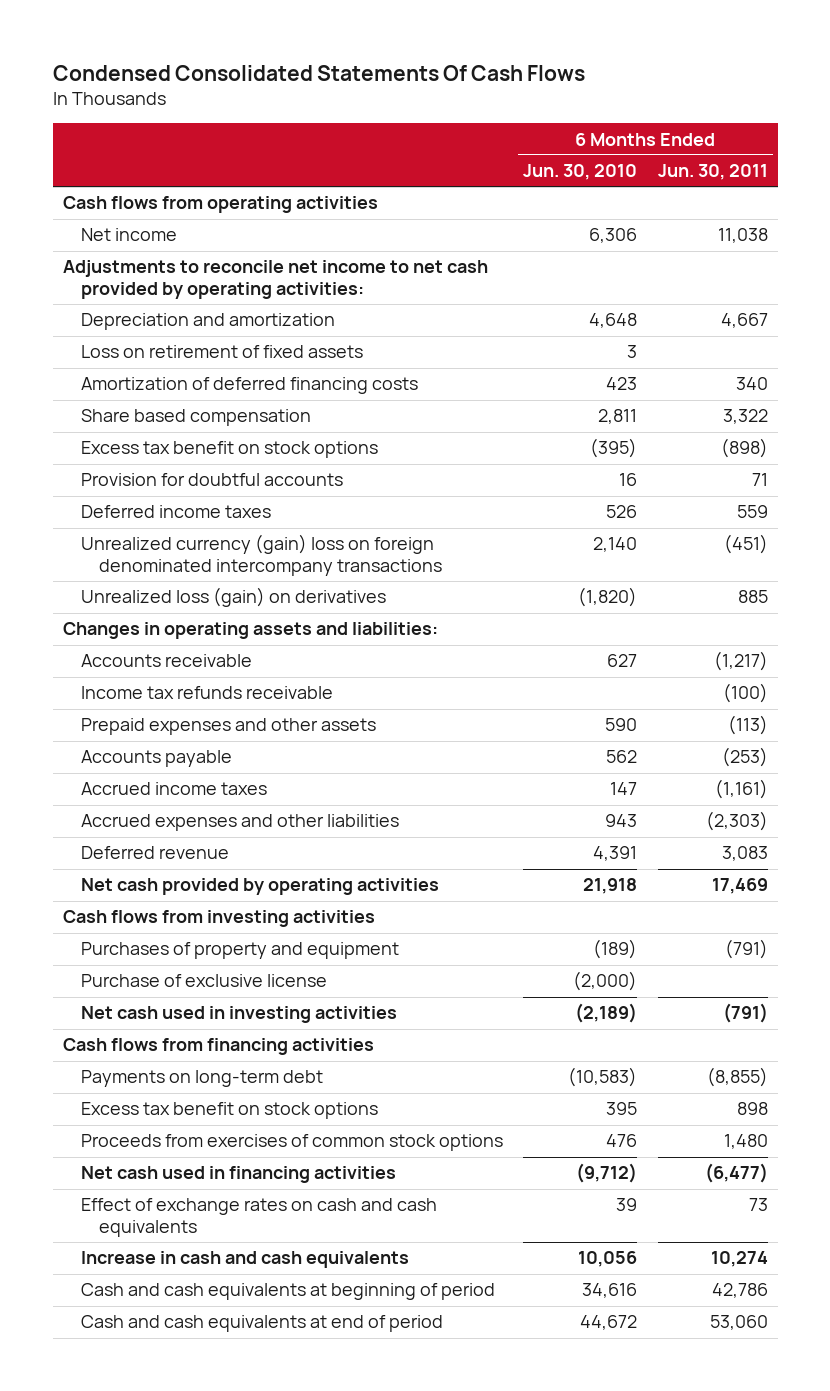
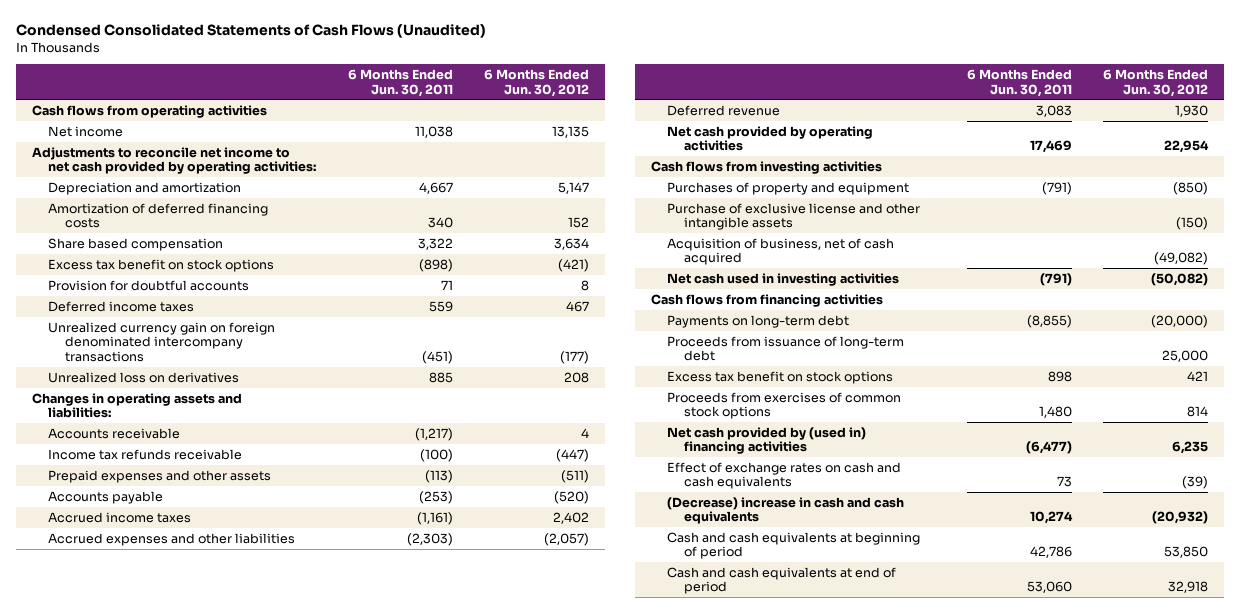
- Condensed Consolidated Statements Of Cash Flows
+ Condensed Consolidated Statements of Cash Flows (Unaudited)
- | 6 Months Ended Jun. 30, 2010 | 6 Months Ended Jun. 30, 2011
+ | 6 Months Ended Jun. 30, 2011 | 6 Months Ended Jun. 30, 2012
- Loss on retirement of fixed assets | 3 |
- Unrealized currency (gain) loss on foreign denominated intercompany transactions | 2,140 | (451)
- Unrealized loss (gain) on derivatives | (1,820) | 885
+ Unrealized currency gain on foreign denominated intercompany transactions | (451) | (177)
+ Unrealized loss on derivatives | 885 | 208
- Purchase of exclusive license | (2,000) |
+ Purchase of exclusive license and other intangible assets | | (150)
+ Acquisition of business, net of cash acquired | | (49,082)
+ Proceeds from issuance of long-term debt | | 25,000
- Net cash used in financing activities | (9,712) | (6,477)
+ Net cash provided by (used in) financing activities | (6,477) | 6,235
- Increase in cash and cash equivalents | 10,056 | 10,274
+ (Decrease) increase in cash and cash equivalents | 10,274 | (20,932)

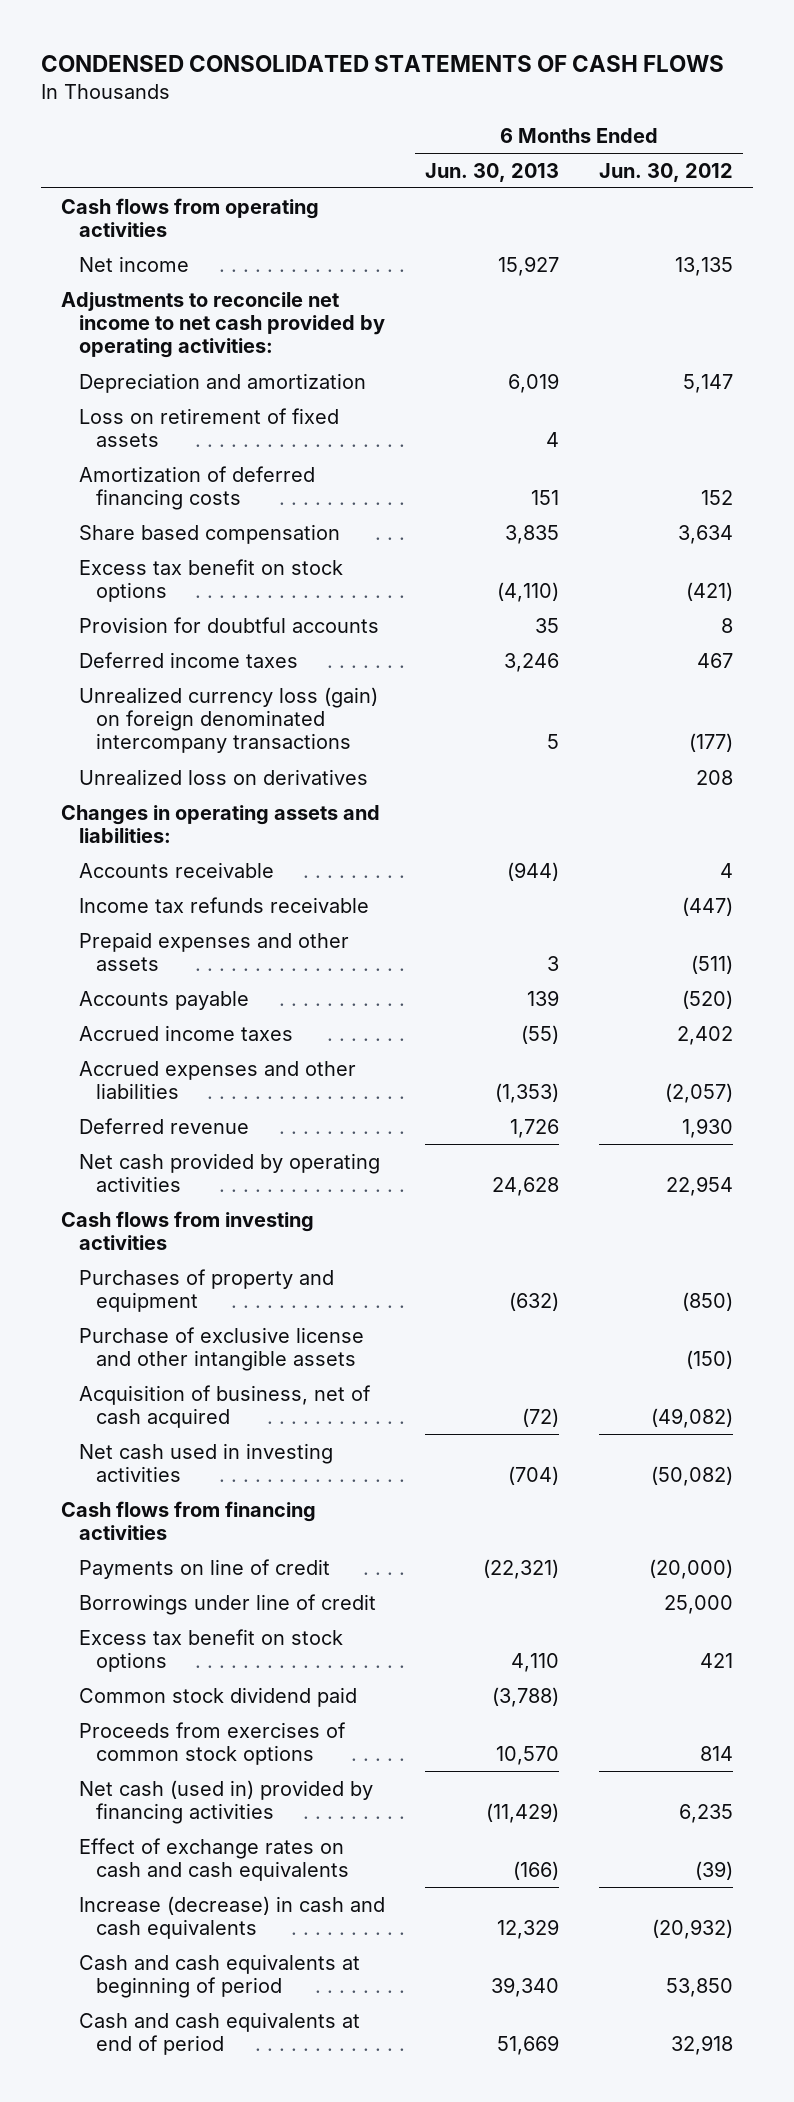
- Condensed Consolidated Statements of Cash Flows (Unaudited)
+ CONDENSED CONSOLIDATED STATEMENTS OF CASH FLOWS
- | 6 Months Ended Jun. 30, 2011 | 6 Months Ended Jun. 30, 2012
+ | 6 Months Ended Jun. 30, 2013 | 6 Months Ended Jun. 30, 2012
+ Loss on retirement of fixed assets | 4 |
- Unrealized currency gain on foreign denominated intercompany transactions | (451) | (177)
+ Unrealized currency loss (gain) on foreign denominated intercompany transactions | 5 | (177)
- Payments on long-term debt | (8,855) | (20,000)
- Proceeds from issuance of long-term debt | | 25,000
+ Payments on line of credit | (22,321) | (20,000)
+ Borrowings under line of credit | | 25,000
+ Common stock dividend paid | (3,788) |
- Net cash provided by (used in) financing activities | (6,477) | 6,235
+ Net cash (used in) provided by financing activities | (11,429) | 6,235
- (Decrease) increase in cash and cash equivalents | 10,274 | (20,932)
+ Increase (decrease) in cash and cash equivalents | 12,329 | (20,932)

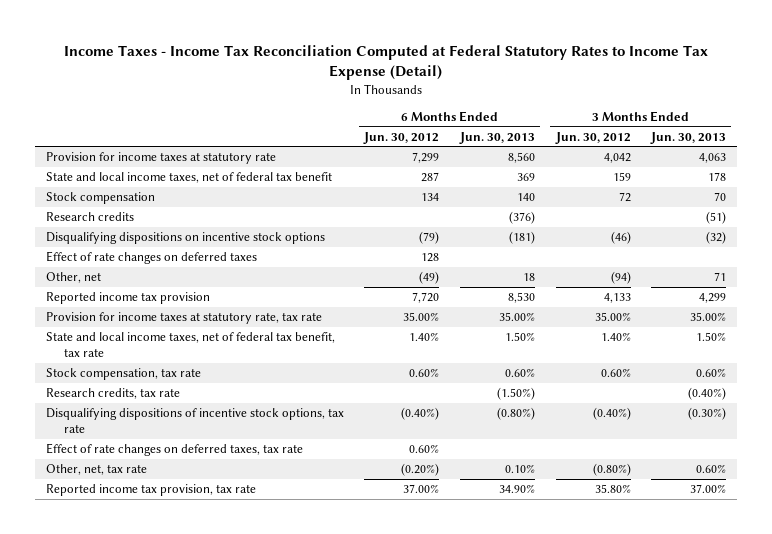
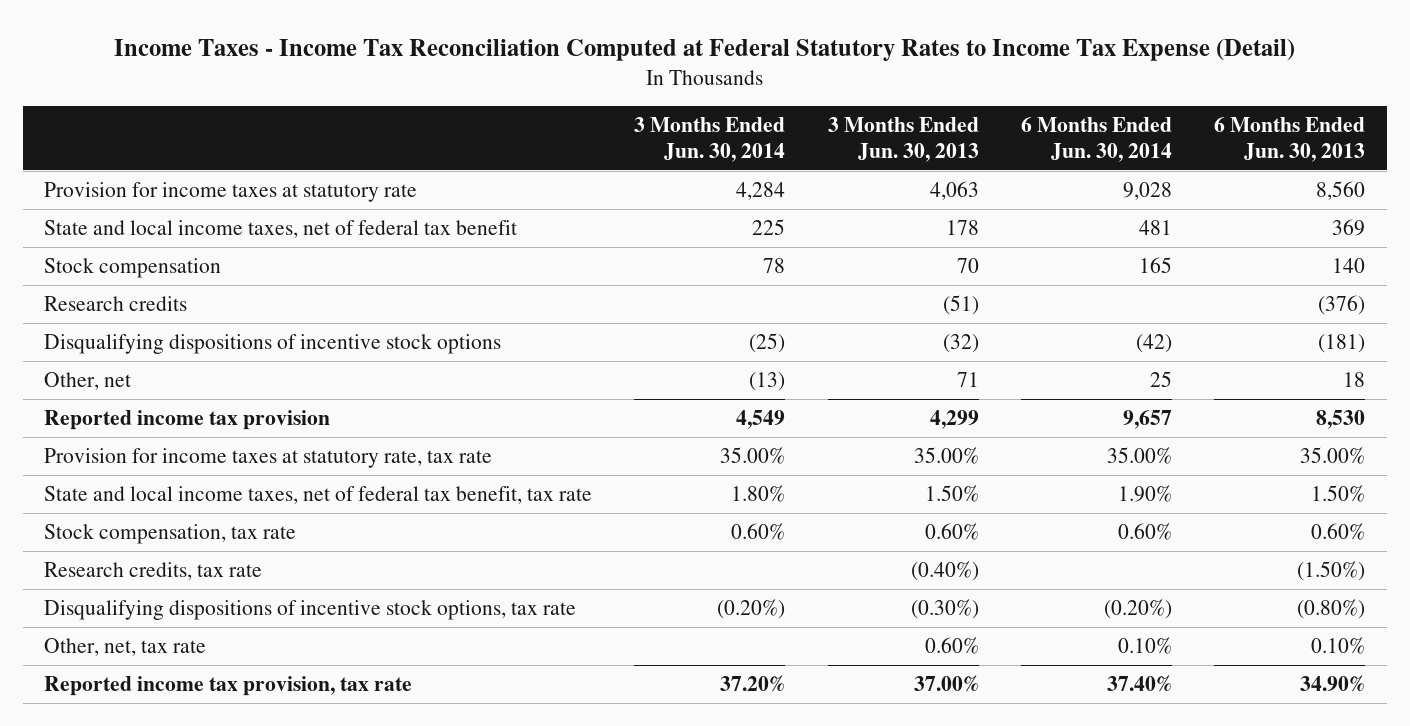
- | 6 Months Ended Jun. 30, 2012 | 6 Months Ended Jun. 30, 2013 | 3 Months Ended Jun. 30, 2012 | 3 Months Ended Jun. 30, 2013
+ | 3 Months Ended Jun. 30, 2014 | 3 Months Ended Jun. 30, 2013 | 6 Months Ended Jun. 30, 2014 | 6 Months Ended Jun. 30, 2013
- Disqualifying dispositions on incentive stock options | (79) | (181) | (46) | (32)
- Effect of rate changes on deferred taxes | 128 | | |
+ Disqualifying dispositions of incentive stock options | (25) | (32) | (42) | (181)
- Effect of rate changes on deferred taxes, tax rate | 0.60% | | |

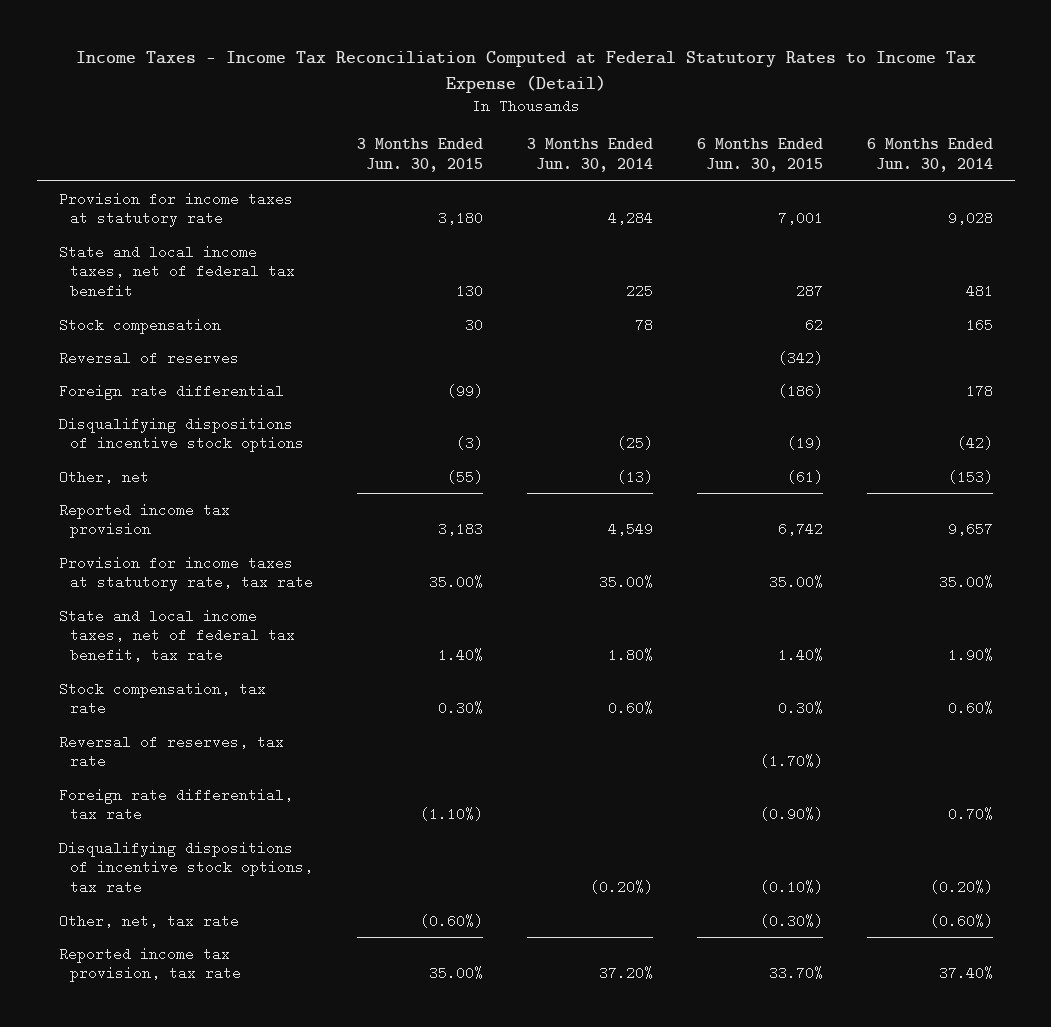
- | 3 Months Ended Jun. 30, 2014 | 3 Months Ended Jun. 30, 2013 | 6 Months Ended Jun. 30, 2014 | 6 Months Ended Jun. 30, 2013
+ | 3 Months Ended Jun. 30, 2015 | 3 Months Ended Jun. 30, 2014 | 6 Months Ended Jun. 30, 2015 | 6 Months Ended Jun. 30, 2014
- Research credits | | (51) | | (376)
+ Reversal of reserves | | | (342) |
+ Foreign rate differential | (99) | | (186) | 178
- Other, net | (13) | 71 | 25 | 18
+ Other, net | (55) | (13) | (61) | (153)
- Research credits, tax rate | | (0.40%) | | (1.50%)
+ Reversal of reserves, tax rate | | | (1.70%) |
+ Foreign rate differential, tax rate | (1.10%) | | (0.90%) | 0.70%
- Other, net, tax rate | | 0.60% | 0.10% | 0.10%
+ Other, net, tax rate | (0.60%) | | (0.30%) | (0.60%)

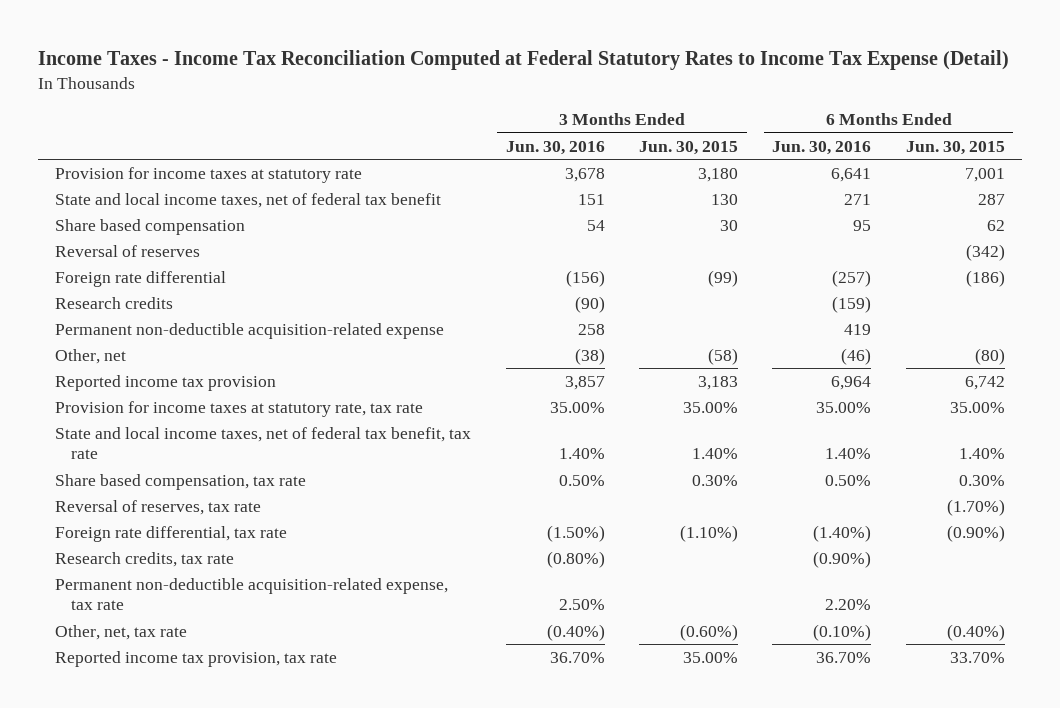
- | 3 Months Ended Jun. 30, 2015 | 3 Months Ended Jun. 30, 2014 | 6 Months Ended Jun. 30, 2015 | 6 Months Ended Jun. 30, 2014
+ | 3 Months Ended Jun. 30, 2016 | 3 Months Ended Jun. 30, 2015 | 6 Months Ended Jun. 30, 2016 | 6 Months Ended Jun. 30, 2015
- Stock compensation | 30 | 78 | 62 | 165
+ Share based compensation | 54 | 30 | 95 | 62
- Disqualifying dispositions of incentive stock options | (3) | (25) | (19) | (42)
- Other, net | (55) | (13) | (61) | (153)
+ Research credits | (90) | | (159) |
+ Permanent non-deductible acquisition-related expense | 258 | | 419 |
+ Other, net | (38) | (58) | (46) | (80)
- Stock compensation, tax rate | 0.30% | 0.60% | 0.30% | 0.60%
+ Share based compensation, tax rate | 0.50% | 0.30% | 0.50% | 0.30%
- Disqualifying dispositions of incentive stock options, tax rate | | (0.20%) | (0.10%) | (0.20%)
- Other, net, tax rate | (0.60%) | | (0.30%) | (0.60%)
+ Research credits, tax rate | (0.80%) | | (0.90%) |
+ Permanent non-deductible acquisition-related expense, tax rate | 2.50% | | 2.20% |
+ Other, net, tax rate | (0.40%) | (0.60%) | (0.10%) | (0.40%)

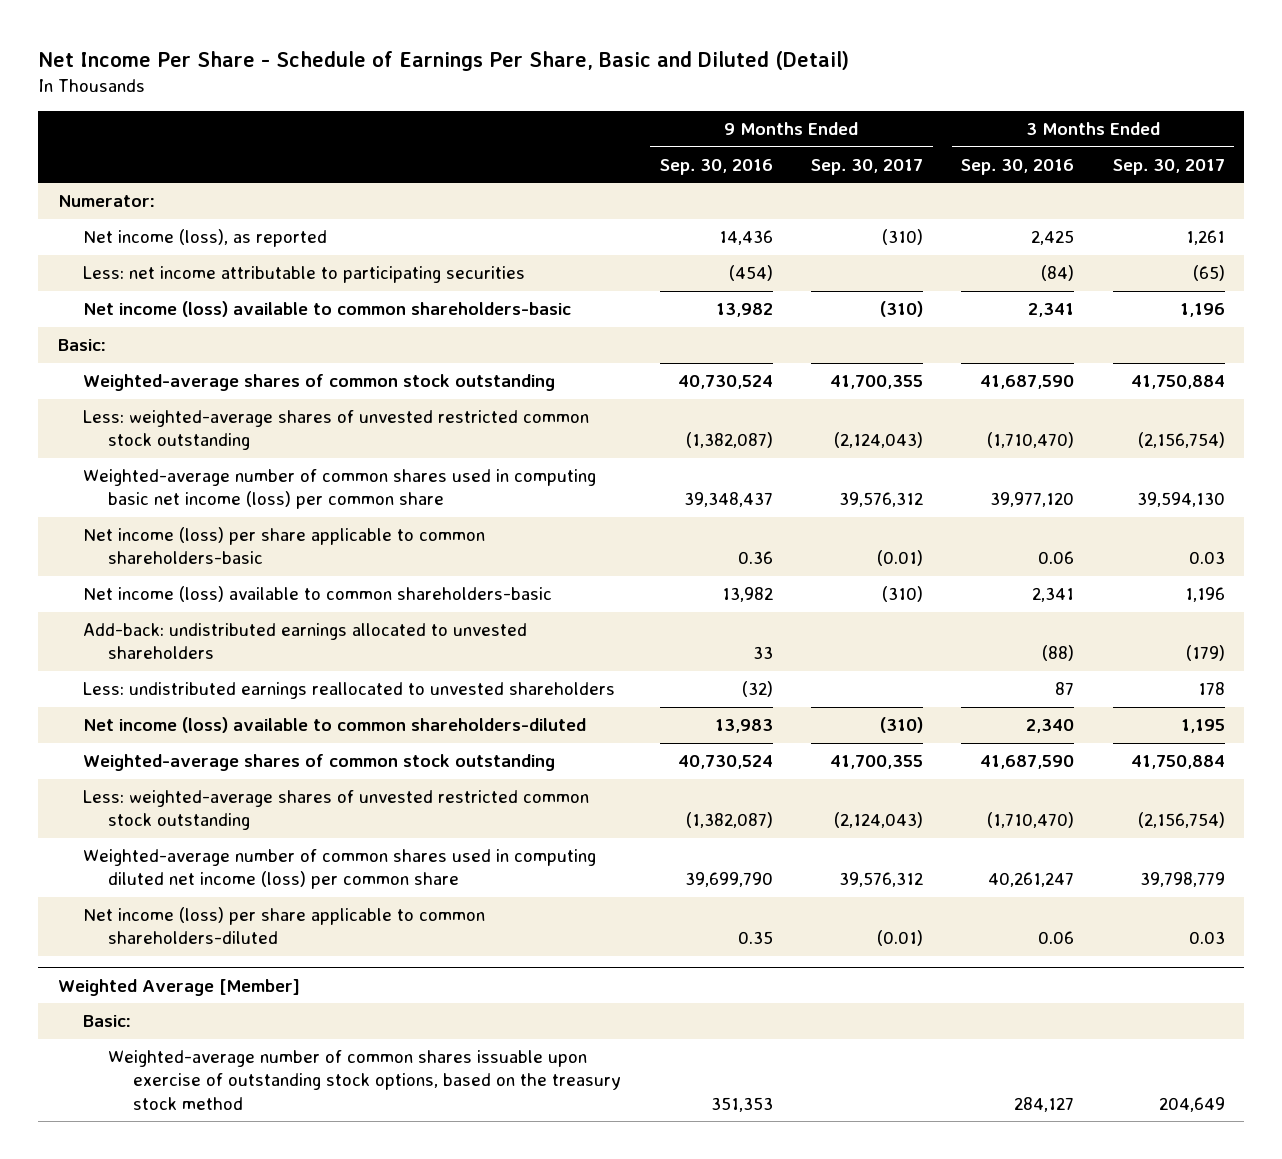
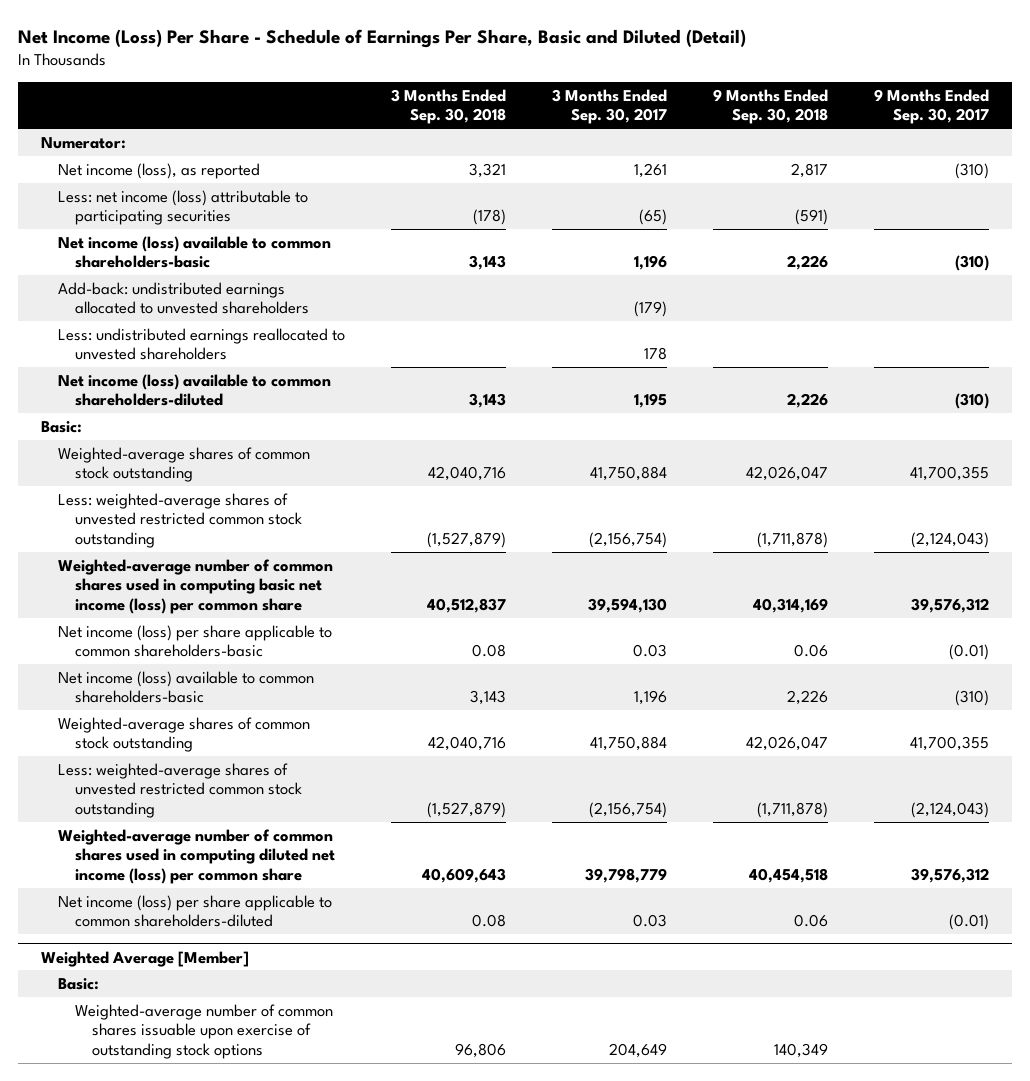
- Net Income Per Share - Schedule of Earnings Per Share, Basic and Diluted (Detail)
+ Net Income (Loss) Per Share - Schedule of Earnings Per Share, Basic and Diluted (Detail)
- | 9 Months Ended Sep. 30, 2016 | 9 Months Ended Sep. 30, 2017 | 3 Months Ended Sep. 30, 2016 | 3 Months Ended Sep. 30, 2017
+ | 3 Months Ended Sep. 30, 2018 | 3 Months Ended Sep. 30, 2017 | 9 Months Ended Sep. 30, 2018 | 9 Months Ended Sep. 30, 2017
- Less: net income attributable to participating securities | (454) | | (84) | (65)
+ Less: net income (loss) attributable to participating securities | (178) | (65) | (591) |
moved up: Add-back: undistributed earnings allocated to unvested shareholders | | (179) | |
moved up: Less: undistributed earnings reallocated to unvested shareholders | | 178 | |
moved up: Net income (loss) available to common shareholders-diluted | 3,143 | 1,195 | 2,226 | (310)
@ Weighted Average [Member]
- Weighted-average number of common shares issuable upon exercise of outstanding stock options, based on the treasury stock method | 351,353 | | 284,127 | 204,649
+ Weighted-average number of common shares issuable upon exercise of outstanding stock options | 96,806 | 204,649 | 140,349 |

